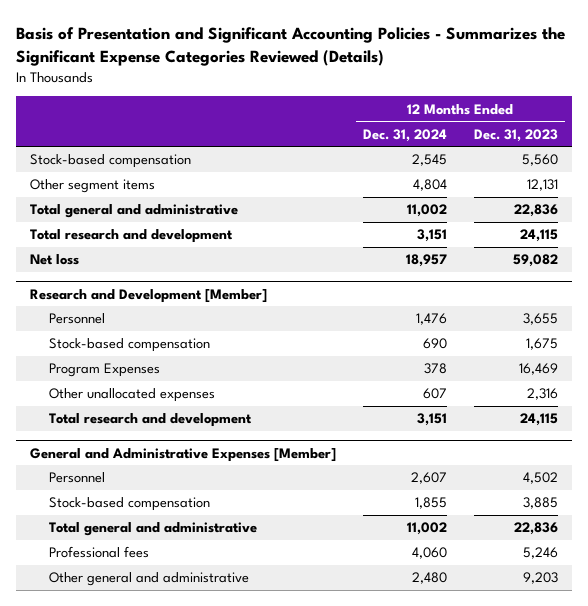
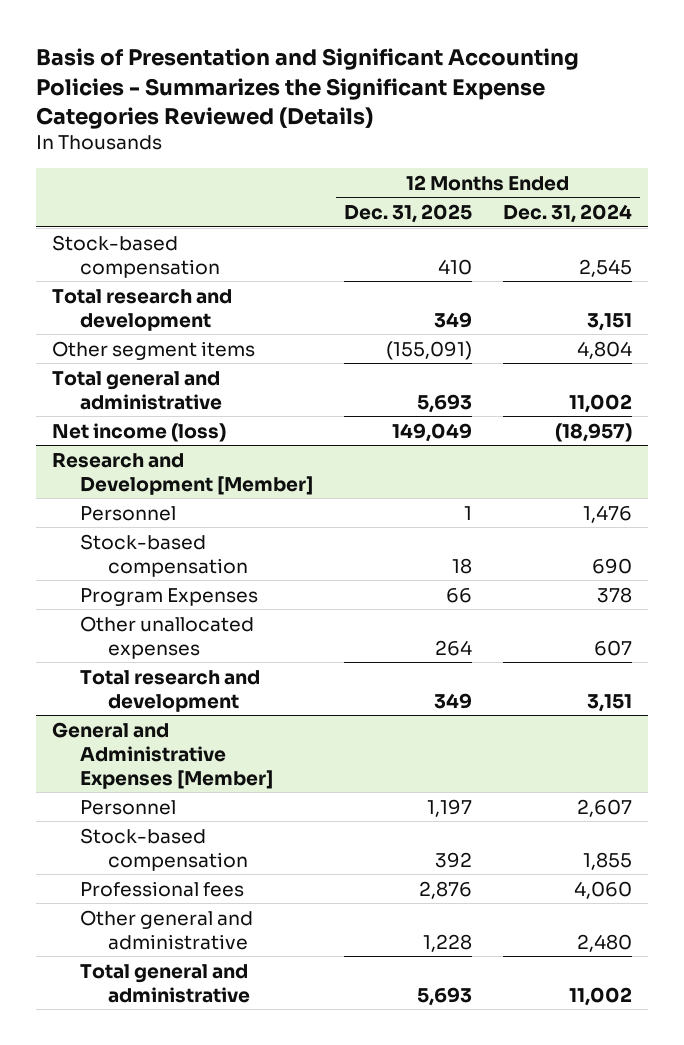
- | 12 Months Ended Dec. 31, 2024 | 12 Months Ended Dec. 31, 2023
+ | 12 Months Ended Dec. 31, 2025 | 12 Months Ended Dec. 31, 2024
moved up: Total research and development | 349 | 3,151
- Net loss | 18,957 | 59,082
+ Net income (loss) | 149,049 | (18,957)
@ General and Administrative Expenses [Member]
moved down: Total general and administrative | 5,693 | 11,002

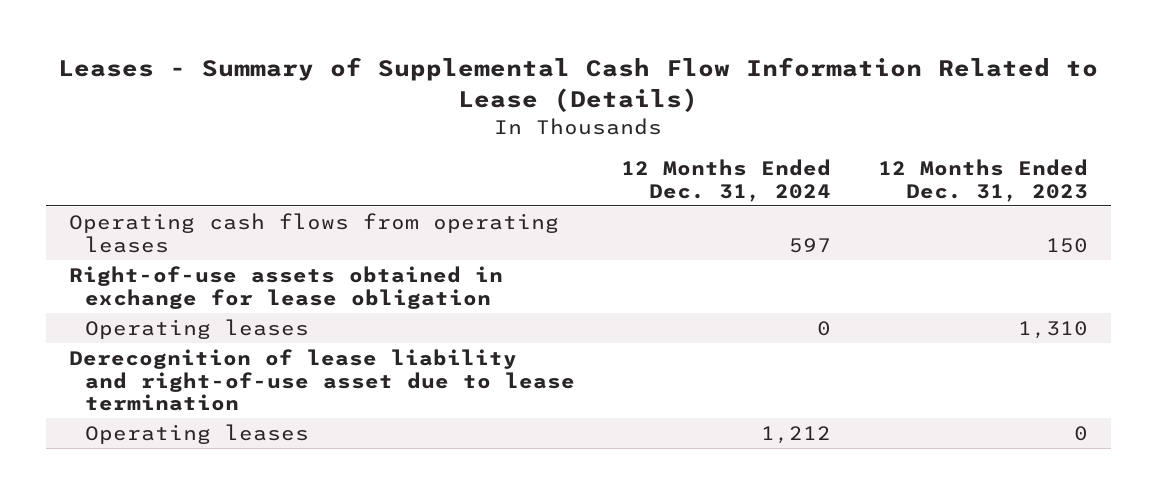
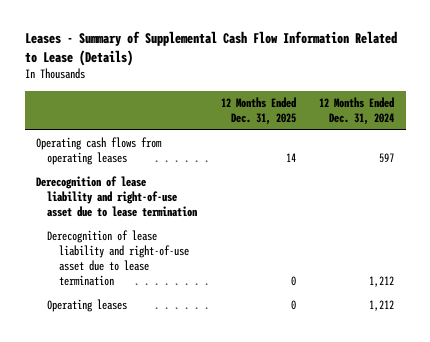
- | 12 Months Ended Dec. 31, 2024 | 12 Months Ended Dec. 31, 2023
+ | 12 Months Ended Dec. 31, 2025 | 12 Months Ended Dec. 31, 2024
- Right-of-use assets obtained in exchange for lease obligation
- Operating leases | 0 | 1,310
+ Derecognition of lease liability and right-of-use asset due to lease termination | 0 | 1,212

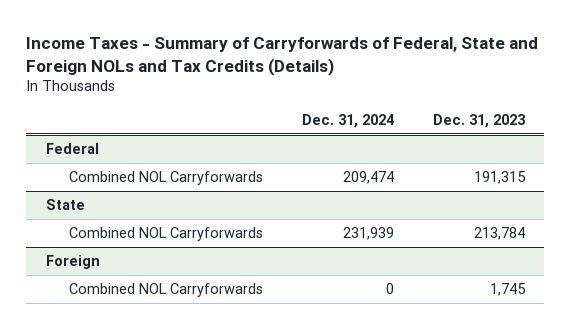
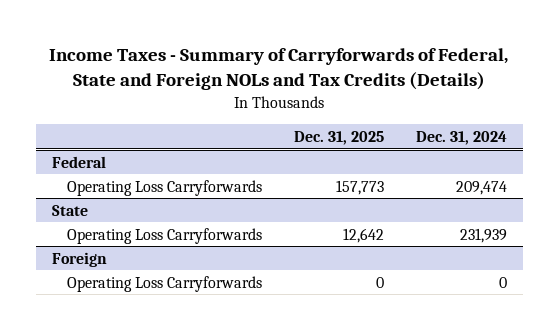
- | Dec. 31, 2024 | Dec. 31, 2023
+ | Dec. 31, 2025 | Dec. 31, 2024
@ Federal
- Combined NOL Carryforwards | 209,474 | 191,315
+ Operating Loss Carryforwards | 157,773 | 209,474
@ State
- Combined NOL Carryforwards | 231,939 | 213,784
+ Operating Loss Carryforwards | 12,642 | 231,939
@ Foreign
- Combined NOL Carryforwards | 0 | 1,745
+ Operating Loss Carryforwards | 0 | 0

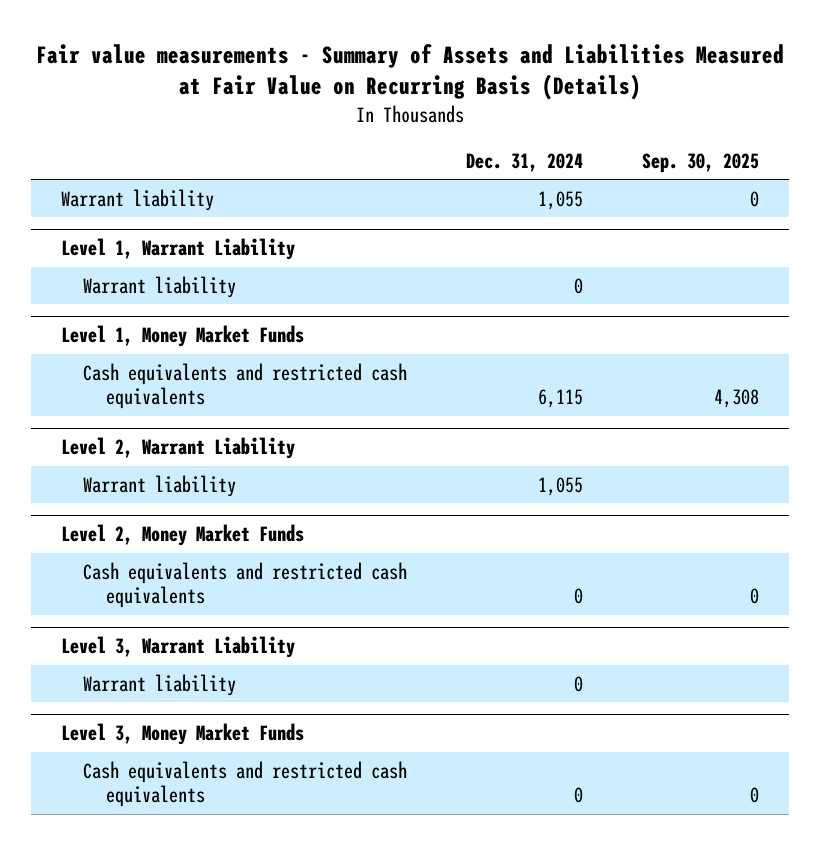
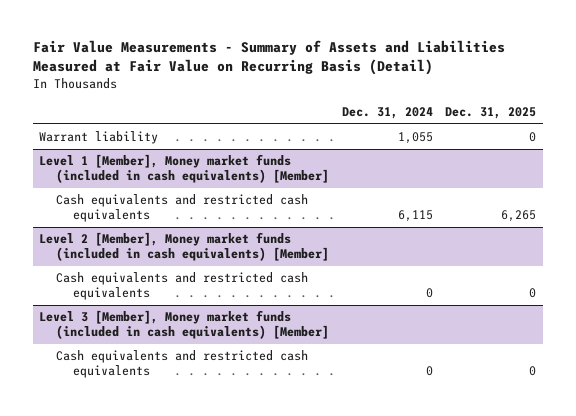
- Fair value measurements - Summary of Assets and Liabilities Measured at Fair Value on Recurring Basis (Details)
+ Fair Value Measurements - Summary of Assets and Liabilities Measured at Fair Value on Recurring Basis (Detail)
- | Dec. 31, 2024 | Sep. 30, 2025
+ | Dec. 31, 2024 | Dec. 31, 2025
- Level 1, Warrant Liability
- Warrant liability | 0 |
- Level 1, Money Market Funds
+ Level 1 [Member], Money market funds (included in cash equivalents) [Member]
- Level 2, Warrant Liability
- Warrant liability | 1,055 |
- Level 2, Money Market Funds
+ Level 2 [Member], Money market funds (included in cash equivalents) [Member]
- Level 3, Warrant Liability
- Warrant liability | 0 |
- Level 3, Money Market Funds
+ Level 3 [Member], Money market funds (included in cash equivalents) [Member]

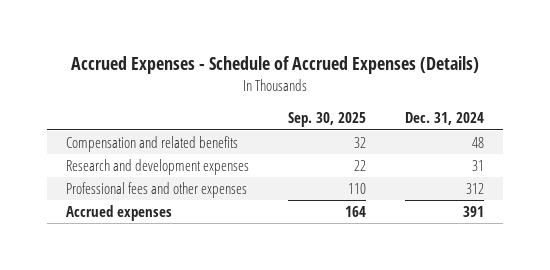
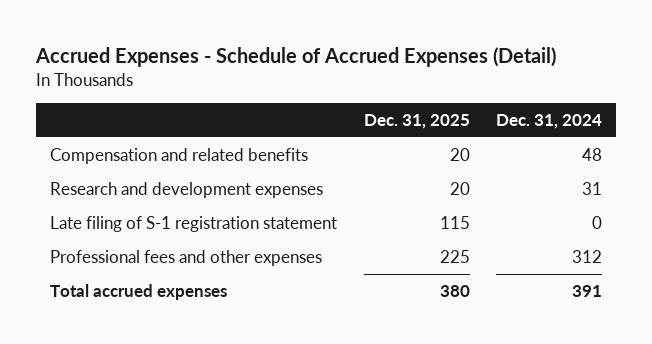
- Accrued Expenses - Schedule of Accrued Expenses (Details)
+ Accrued Expenses - Schedule of Accrued Expenses (Detail)
- | Sep. 30, 2025 | Dec. 31, 2024
+ | Dec. 31, 2025 | Dec. 31, 2024
+ Late filing of S-1 registration statement | 115 | 0
- Accrued expenses | 164 | 391
+ Total accrued expenses | 380 | 391

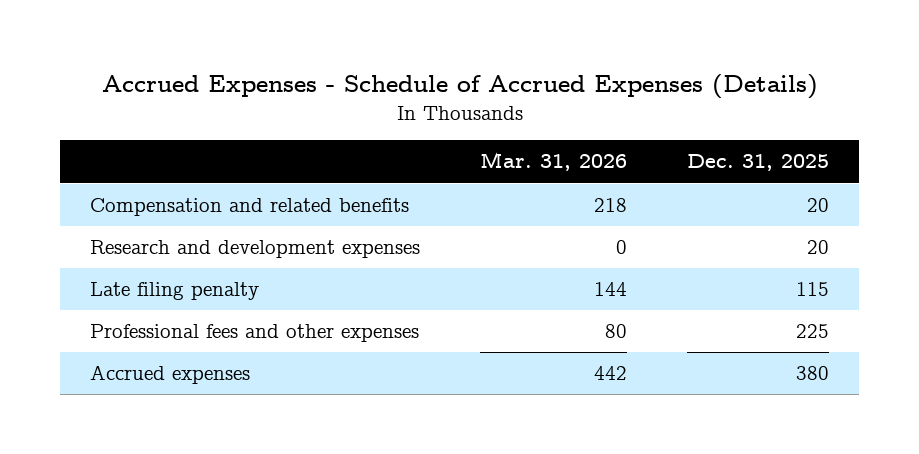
- Accrued Expenses - Schedule of Accrued Expenses (Detail)
+ Accrued Expenses - Schedule of Accrued Expenses (Details)
- | Dec. 31, 2025 | Dec. 31, 2024
+ | Mar. 31, 2026 | Dec. 31, 2025
- Late filing of S-1 registration statement | 115 | 0
+ Late filing penalty | 144 | 115
- Total accrued expenses | 380 | 391
+ Accrued expenses | 442 | 380

